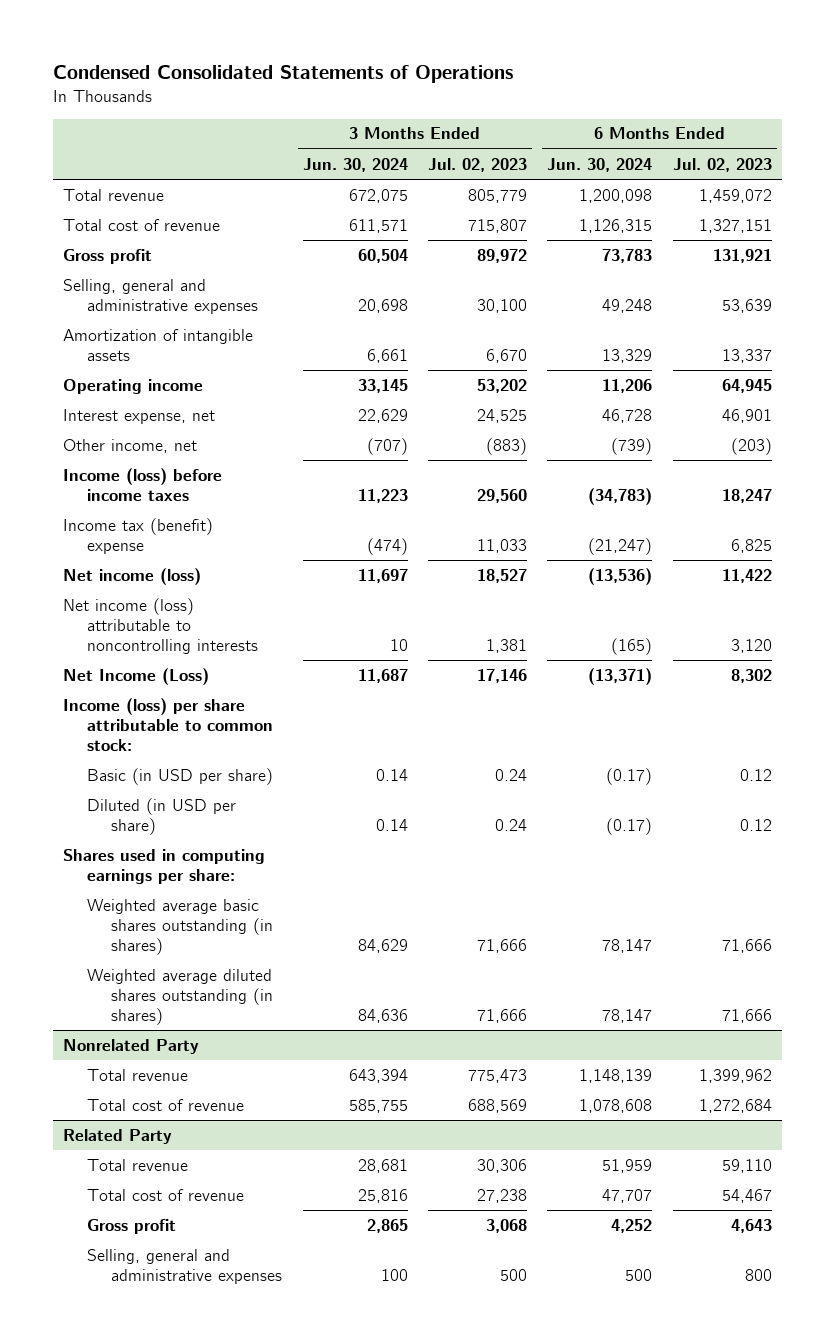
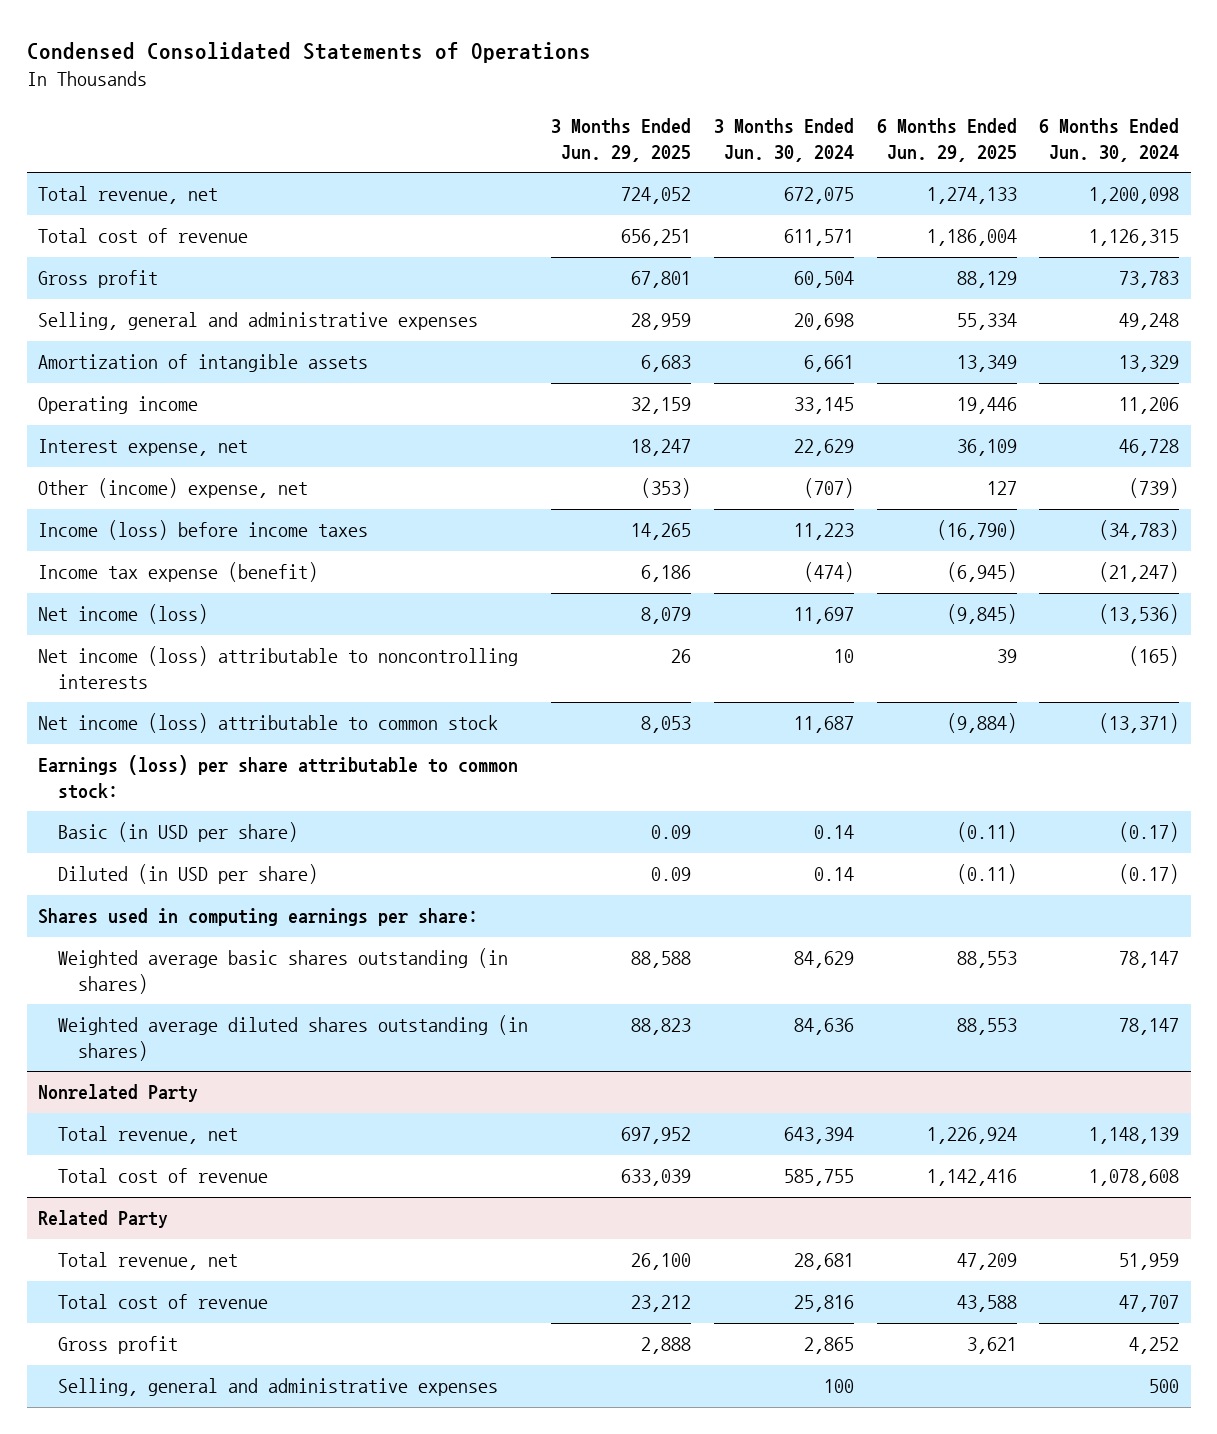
- | 3 Months Ended Jun. 30, 2024 | 3 Months Ended Jul. 02, 2023 | 6 Months Ended Jun. 30, 2024 | 6 Months Ended Jul. 02, 2023
+ | 3 Months Ended Jun. 29, 2025 | 3 Months Ended Jun. 30, 2024 | 6 Months Ended Jun. 29, 2025 | 6 Months Ended Jun. 30, 2024
- Total revenue | 672,075 | 805,779 | 1,200,098 | 1,459,072
+ Total revenue, net | 724,052 | 672,075 | 1,274,133 | 1,200,098
- Other income, net | (707) | (883) | (739) | (203)
+ Other (income) expense, net | (353) | (707) | 127 | (739)
- Income tax (benefit) expense | (474) | 11,033 | (21,247) | 6,825
+ Income tax expense (benefit) | 6,186 | (474) | (6,945) | (21,247)
- Net Income (Loss) | 11,687 | 17,146 | (13,371) | 8,302
- Income (loss) per share attributable to common stock:
+ Net income (loss) attributable to common stock | 8,053 | 11,687 | (9,884) | (13,371)
+ Earnings (loss) per share attributable to common stock:
@ Nonrelated Party
- Total revenue | 643,394 | 775,473 | 1,148,139 | 1,399,962
+ Total revenue, net | 697,952 | 643,394 | 1,226,924 | 1,148,139
@ Related Party
- Total revenue | 28,681 | 30,306 | 51,959 | 59,110
+ Total revenue, net | 26,100 | 28,681 | 47,209 | 51,959

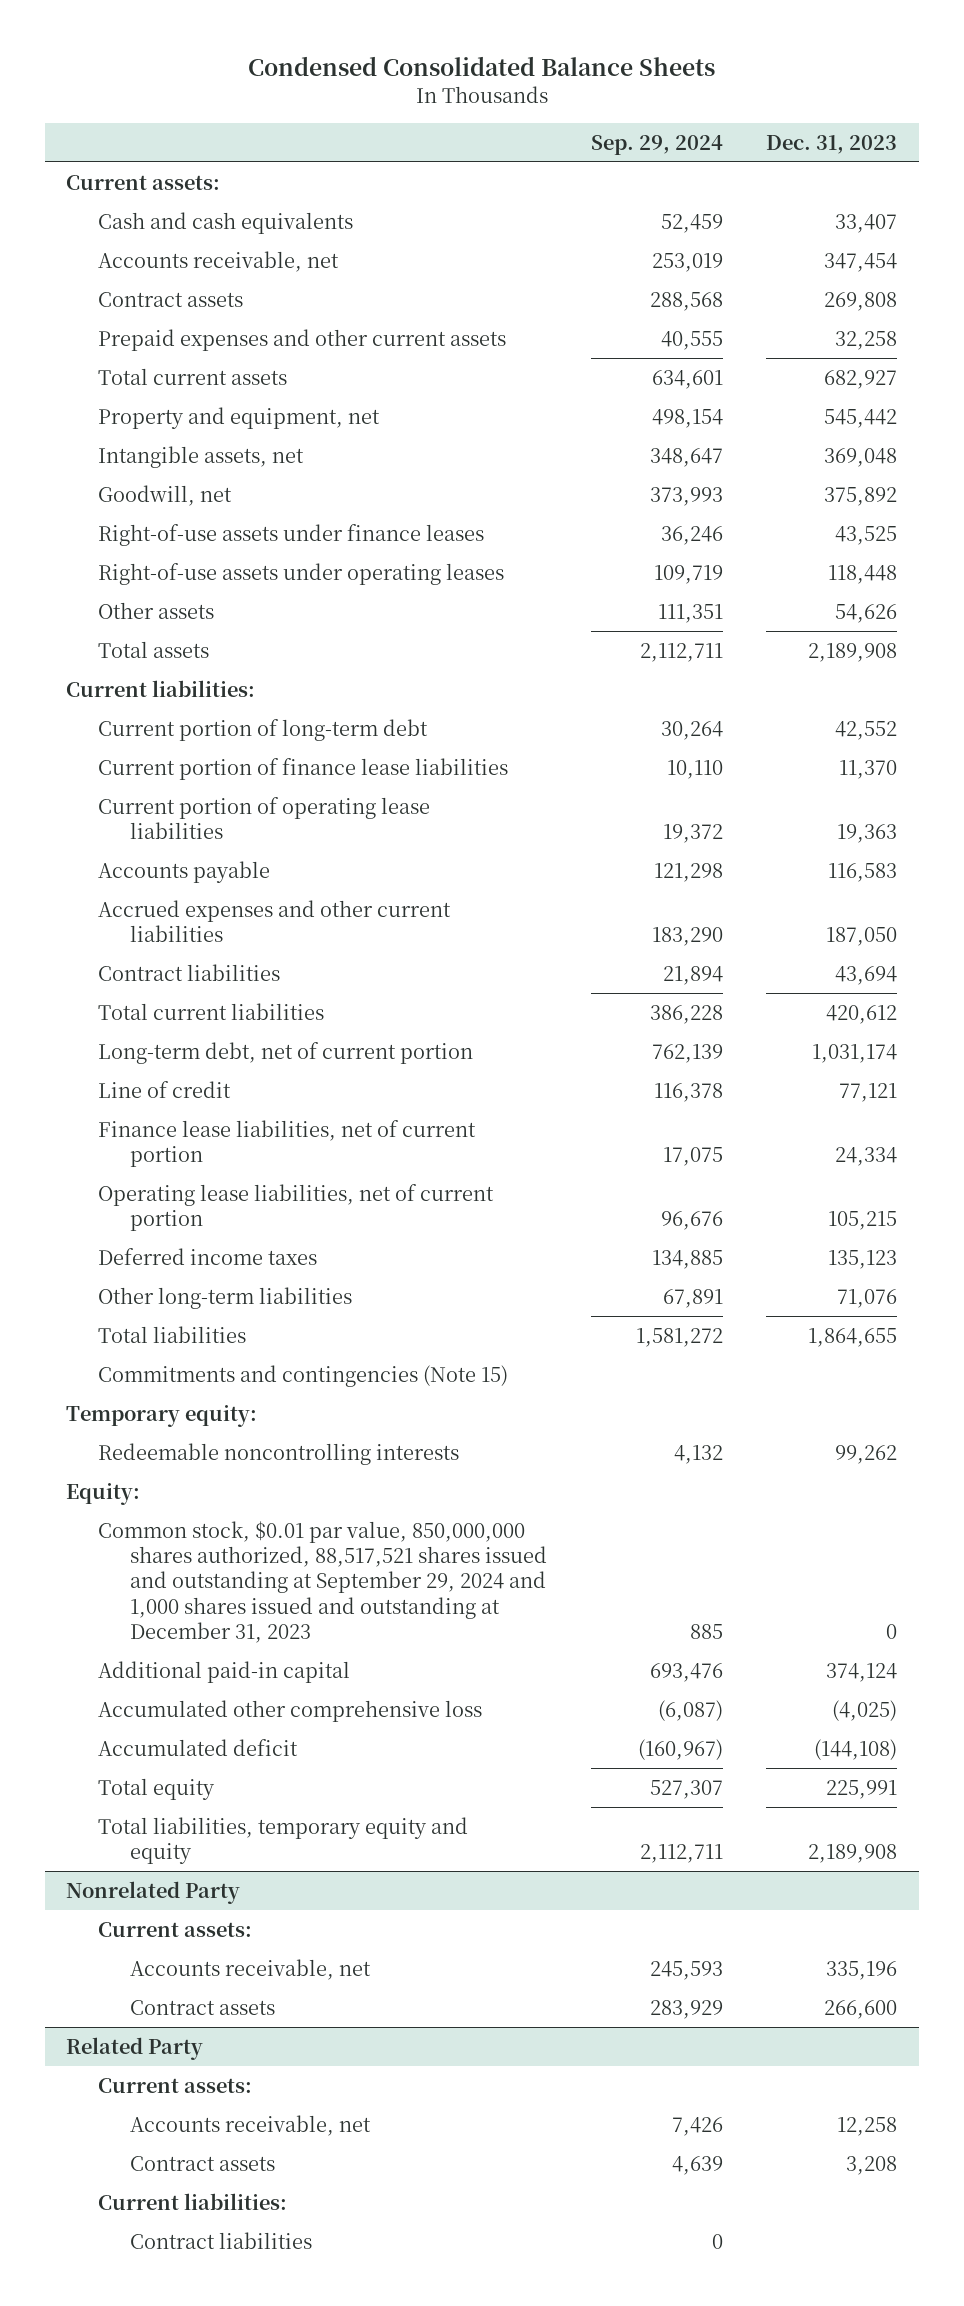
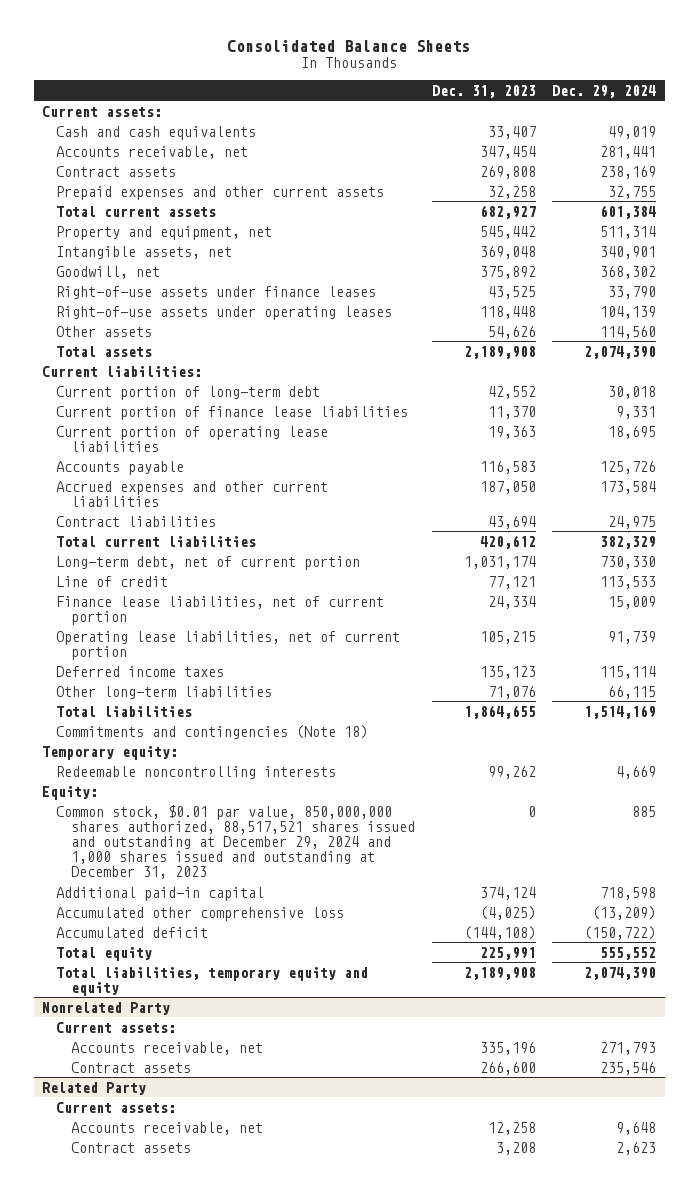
- Condensed Consolidated Balance Sheets
+ Consolidated Balance Sheets
- | Sep. 29, 2024 | Dec. 31, 2023
+ | Dec. 31, 2023 | Dec. 29, 2024
- Commitments and contingencies (Note 15)
+ Commitments and contingencies (Note 18)
- Common stock, $0.01 par value, 850,000,000 shares authorized, 88,517,521 shares issued and outstanding at September 29, 2024 and 1,000 shares issued and outstanding at December 31, 2023 | 885 | 0
+ Common stock, $0.01 par value, 850,000,000 shares authorized, 88,517,521 shares issued and outstanding at December 29, 2024 and 1,000 shares issued and outstanding at December 31, 2023 | 0 | 885
@ Related Party
- Current liabilities:
- Contract liabilities | 0 |

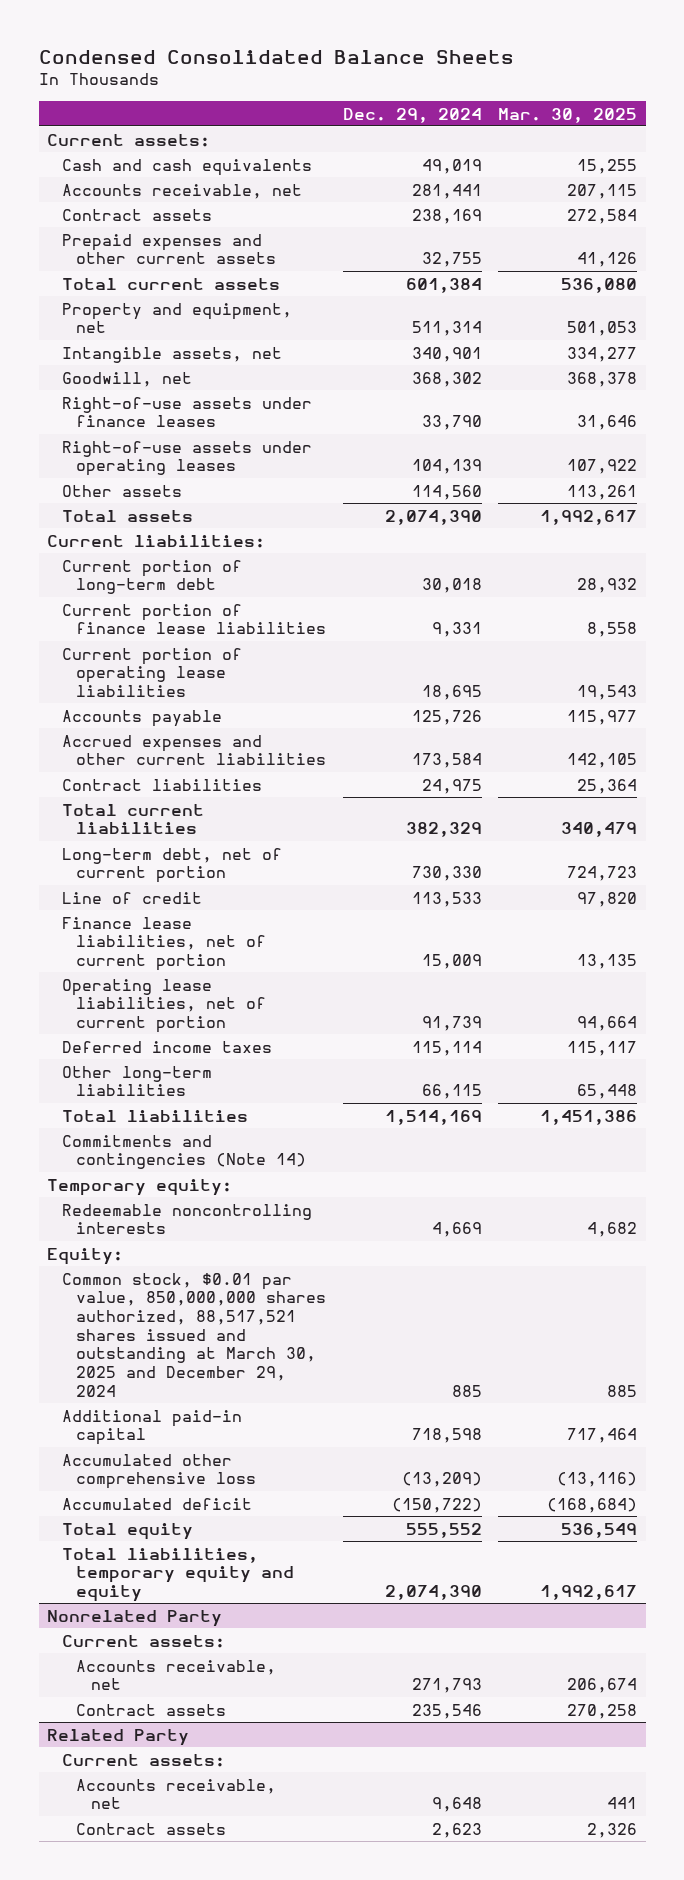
- Consolidated Balance Sheets
+ Condensed Consolidated Balance Sheets
- | Dec. 31, 2023 | Dec. 29, 2024
+ | Dec. 29, 2024 | Mar. 30, 2025
- Commitments and contingencies (Note 18)
+ Commitments and contingencies (Note 14)
- Common stock, $0.01 par value, 850,000,000 shares authorized, 88,517,521 shares issued and outstanding at December 29, 2024 and 1,000 shares issued and outstanding at December 31, 2023 | 0 | 885
+ Common stock, $0.01 par value, 850,000,000 shares authorized, 88,517,521 shares issued and outstanding at March 30, 2025 and December 29, 2024 | 885 | 885

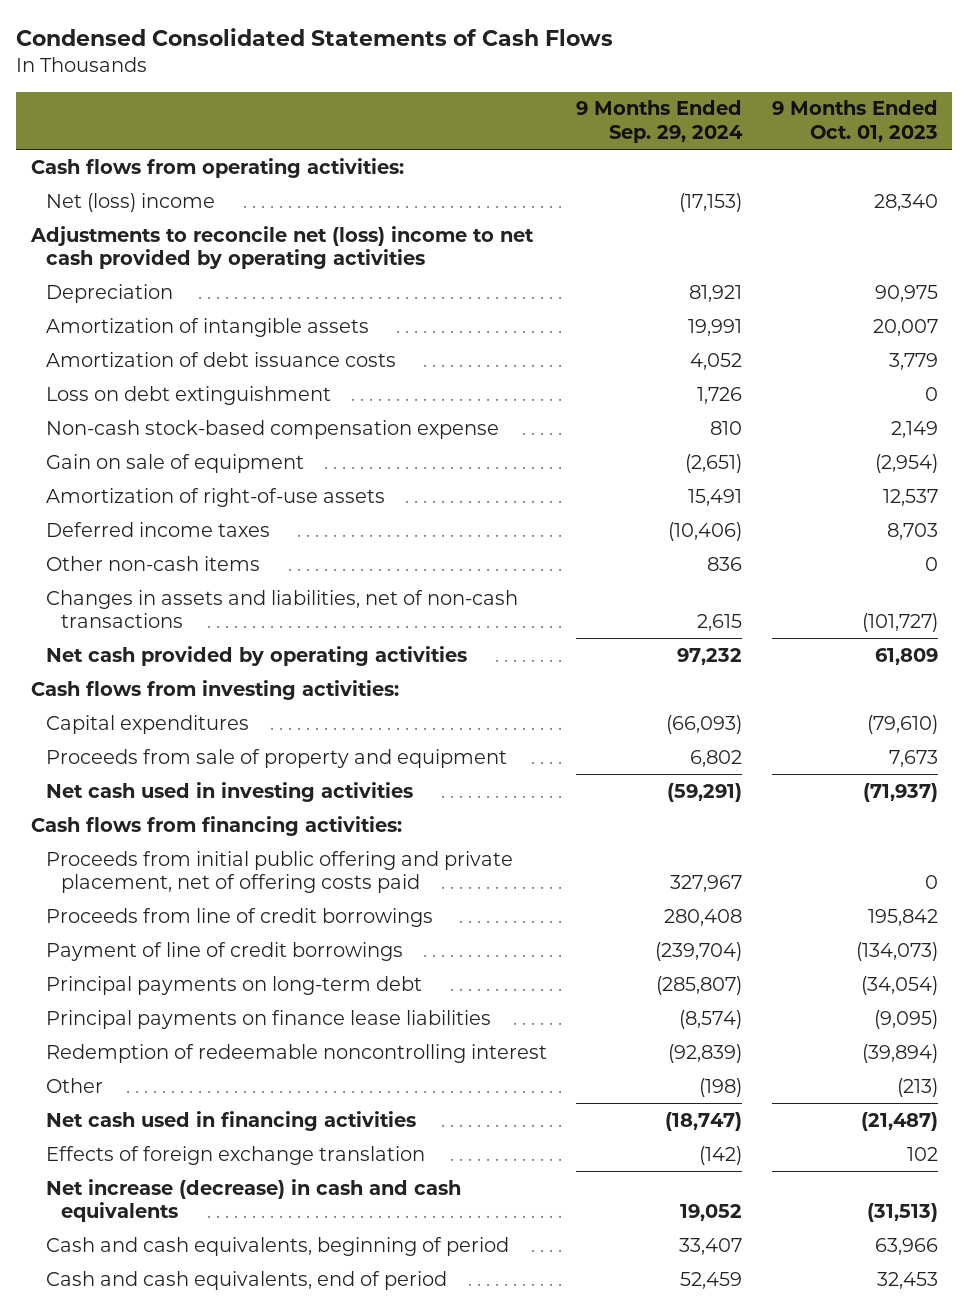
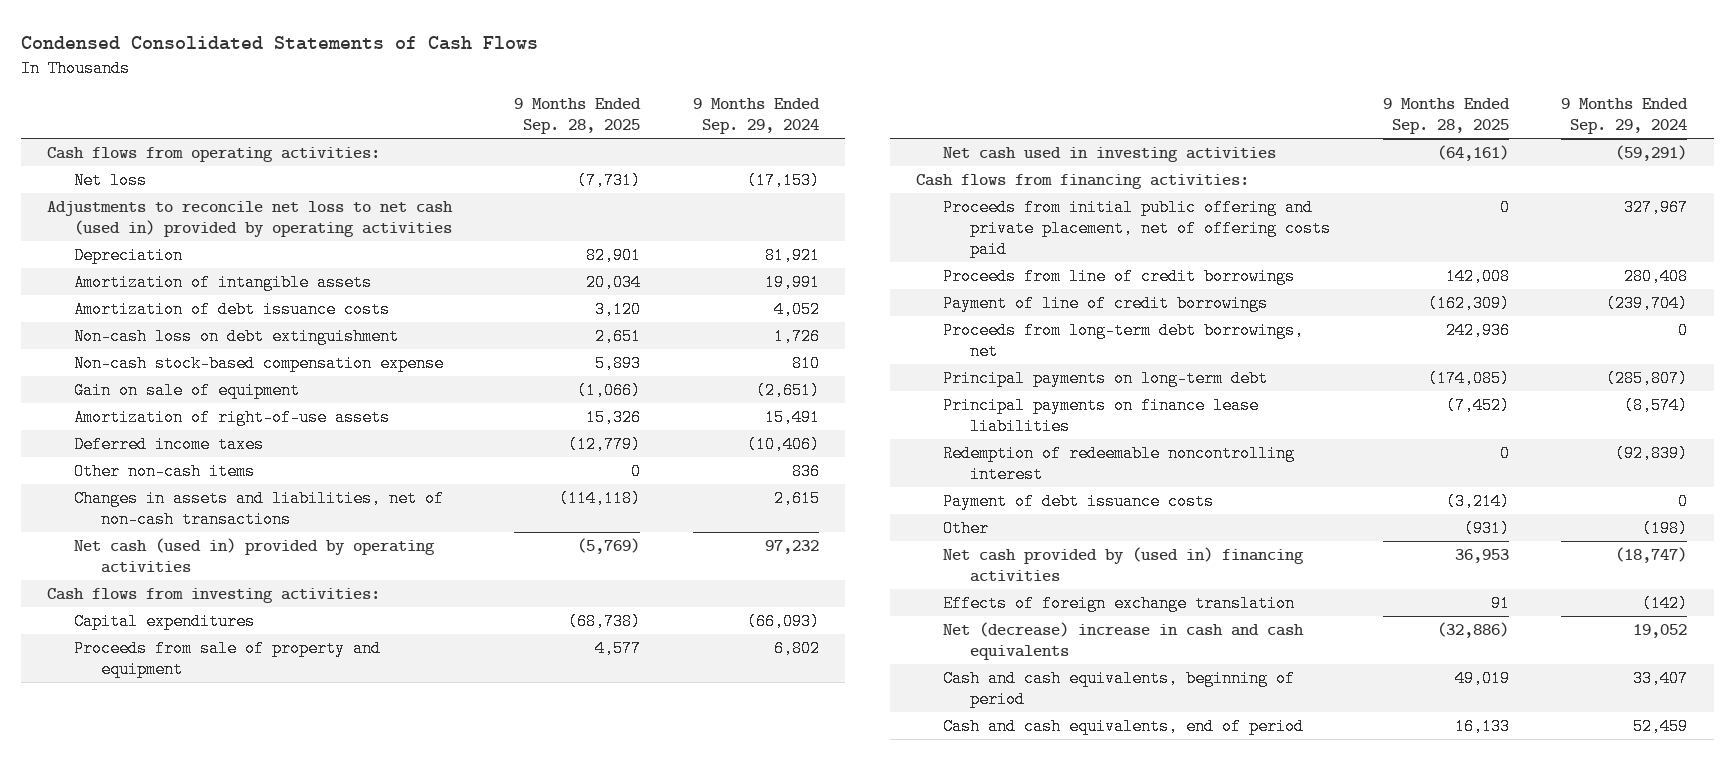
- | 9 Months Ended Sep. 29, 2024 | 9 Months Ended Oct. 01, 2023
+ | 9 Months Ended Sep. 28, 2025 | 9 Months Ended Sep. 29, 2024
- Net (loss) income | (17,153) | 28,340
- Adjustments to reconcile net (loss) income to net cash provided by operating activities
+ Net loss | (7,731) | (17,153)
+ Adjustments to reconcile net loss to net cash (used in) provided by operating activities
- Loss on debt extinguishment | 1,726 | 0
+ Non-cash loss on debt extinguishment | 2,651 | 1,726
- Net cash provided by operating activities | 97,232 | 61,809
+ Net cash (used in) provided by operating activities | (5,769) | 97,232
+ Proceeds from long-term debt borrowings, net | 242,936 | 0
+ Payment of debt issuance costs | (3,214) | 0
- Net cash used in financing activities | (18,747) | (21,487)
+ Net cash provided by (used in) financing activities | 36,953 | (18,747)
- Net increase (decrease) in cash and cash equivalents | 19,052 | (31,513)
+ Net (decrease) increase in cash and cash equivalents | (32,886) | 19,052

